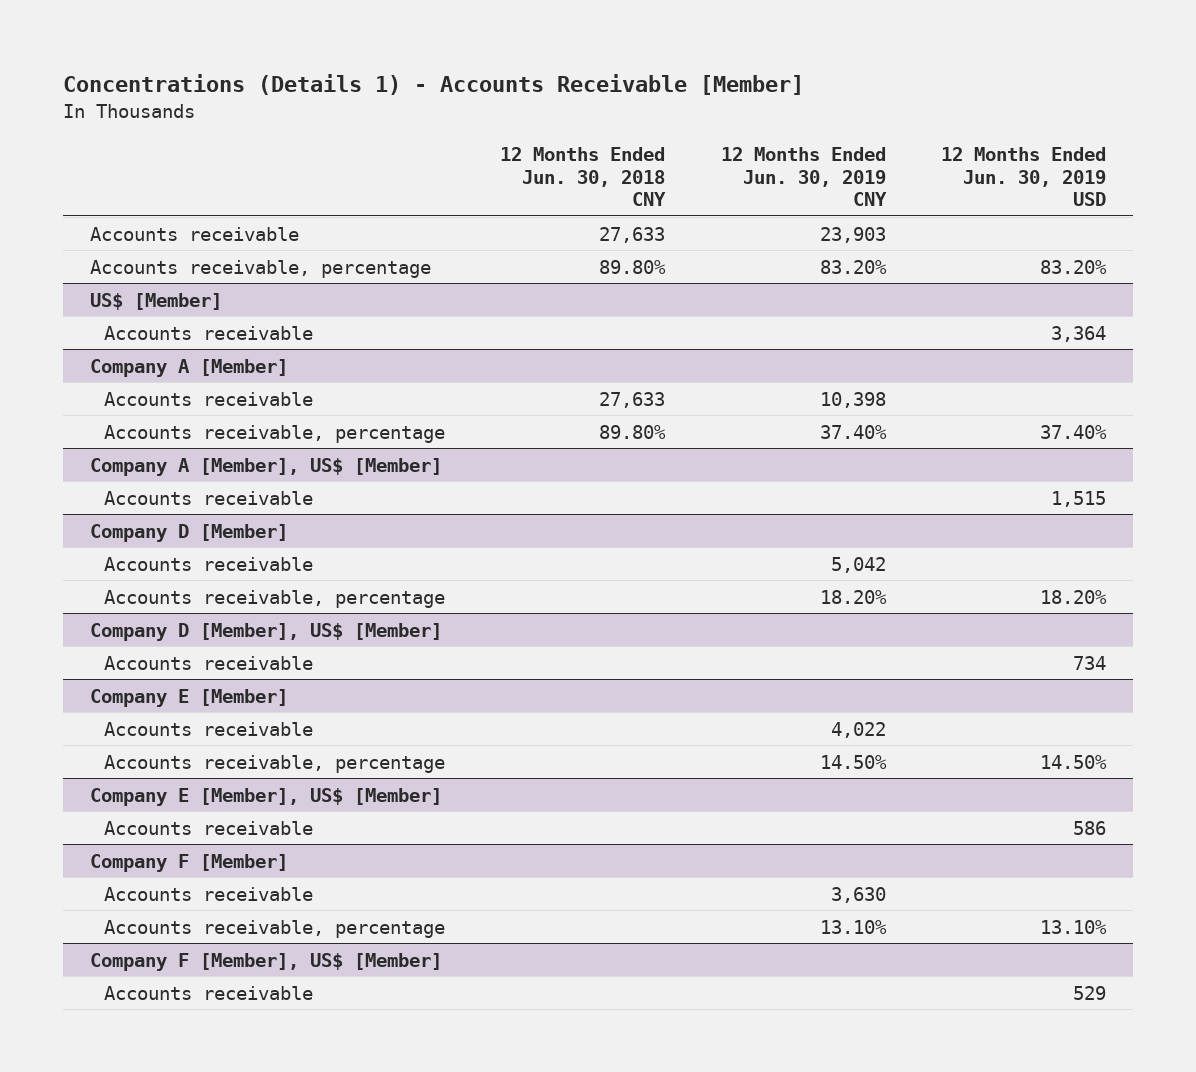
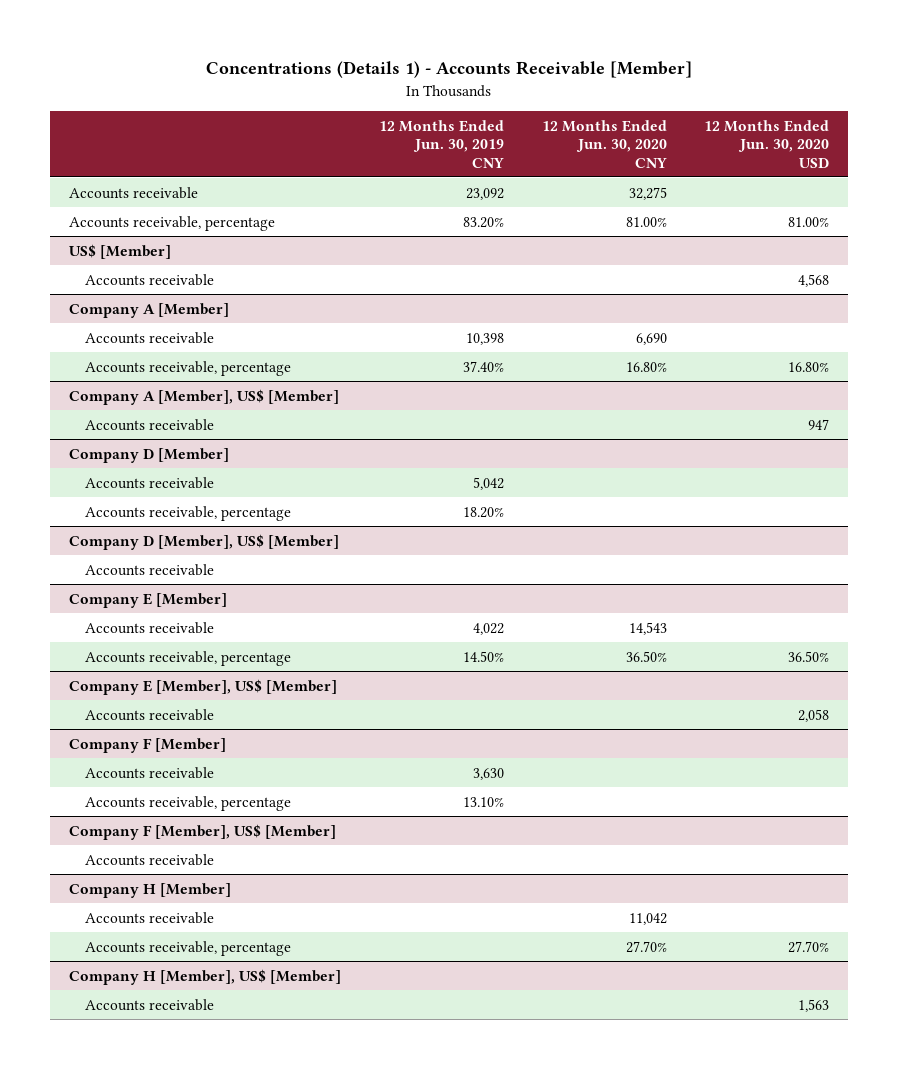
- | 12 Months Ended Jun. 30, 2018 CNY | 12 Months Ended Jun. 30, 2019 CNY | 12 Months Ended Jun. 30, 2019 USD
+ | 12 Months Ended Jun. 30, 2019 CNY | 12 Months Ended Jun. 30, 2020 CNY | 12 Months Ended Jun. 30, 2020 USD
- Accounts receivable | 27,633 | 23,903 |
+ Accounts receivable | 23,092 | 32,275 |
+ Company H [Member]
+ Accounts receivable | | 11,042 |
+ Accounts receivable, percentage | | 27.70% | 27.70%
+ Company H [Member], US$ [Member]
+ Accounts receivable | | | 1,563

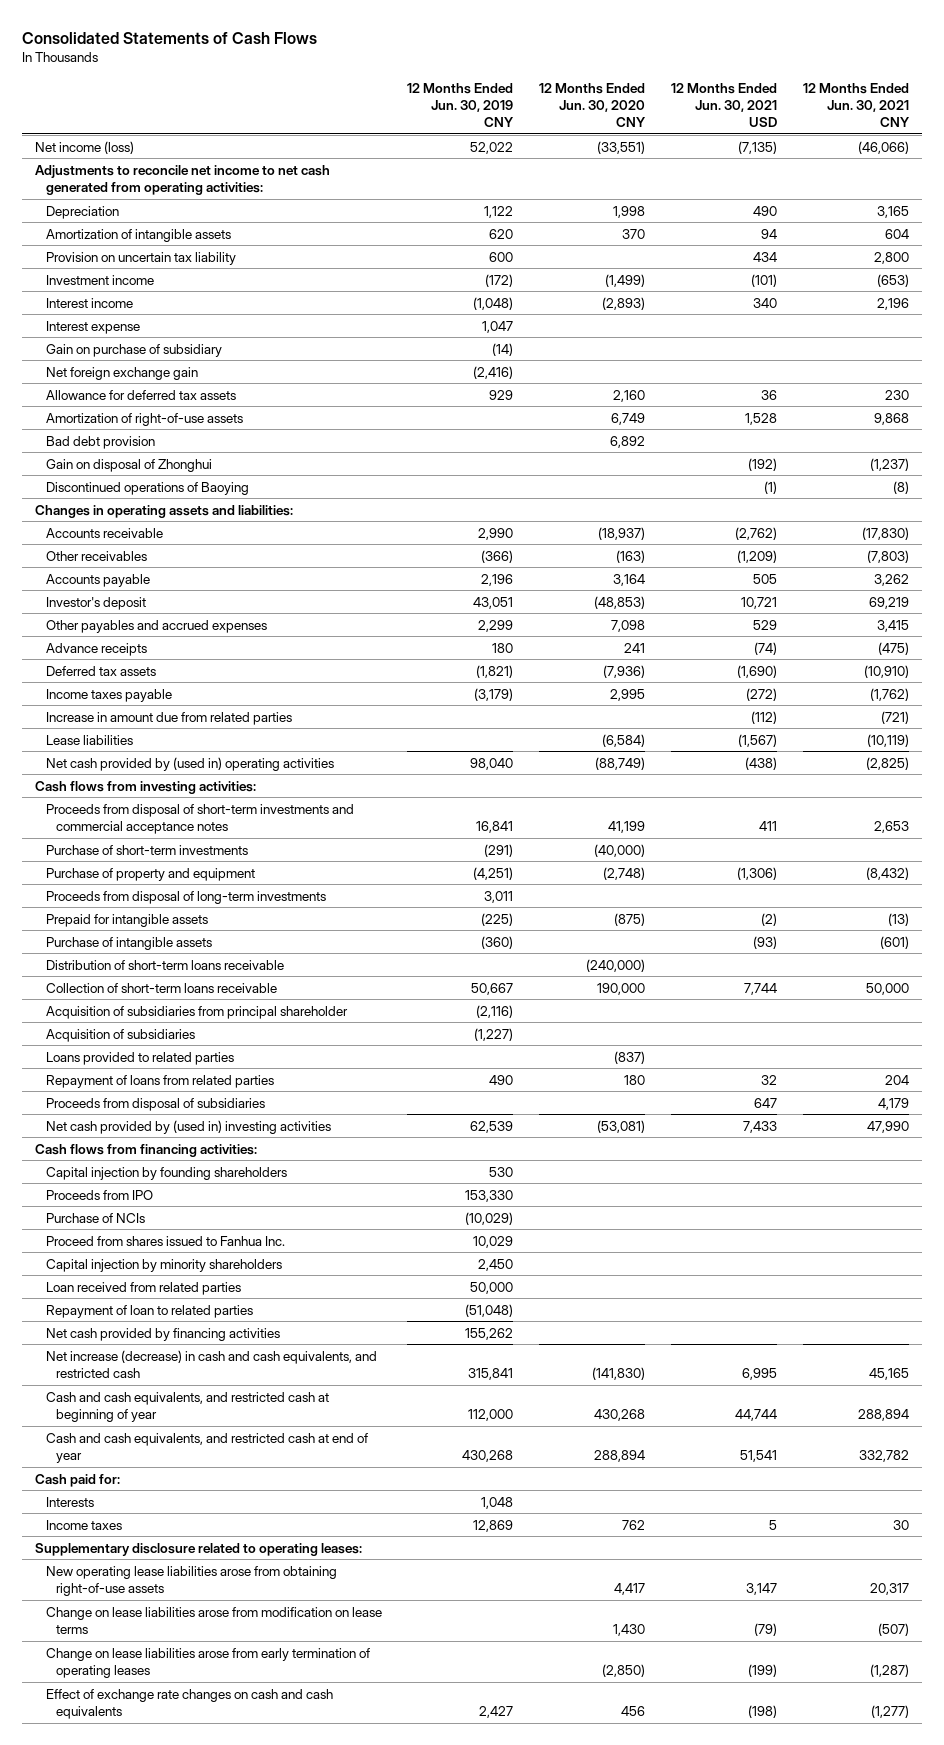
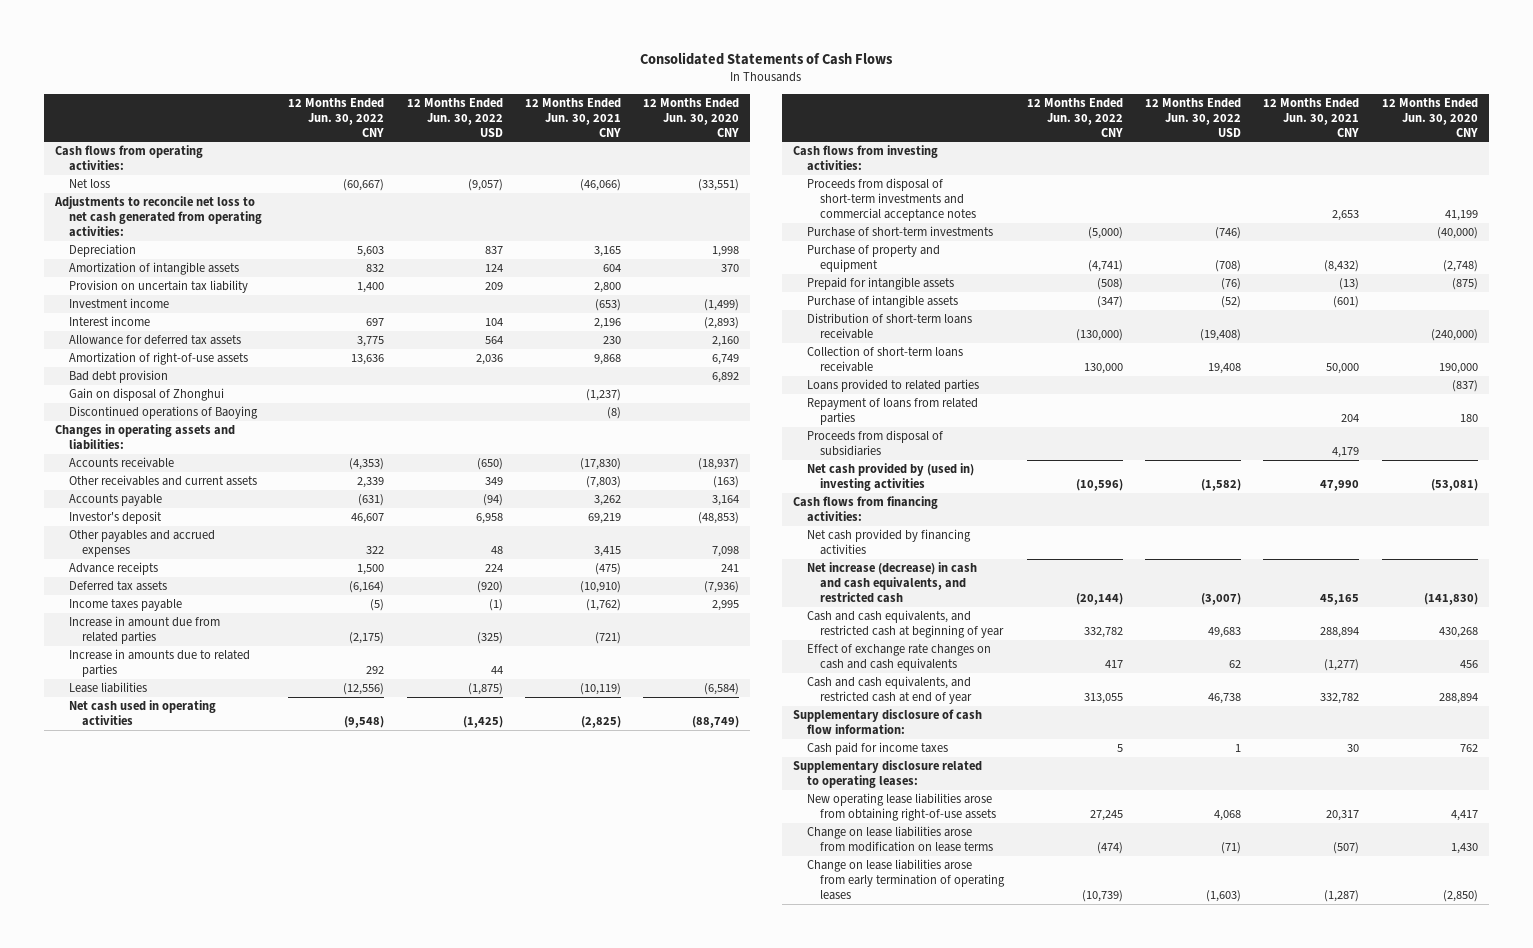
- | 12 Months Ended Jun. 30, 2019 CNY | 12 Months Ended Jun. 30, 2020 CNY | 12 Months Ended Jun. 30, 2021 USD | 12 Months Ended Jun. 30, 2021 CNY
+ | 12 Months Ended Jun. 30, 2022 CNY | 12 Months Ended Jun. 30, 2022 USD | 12 Months Ended Jun. 30, 2021 CNY | 12 Months Ended Jun. 30, 2020 CNY
- Net income (loss) | 52,022 | (33,551) | (7,135) | (46,066)
- Adjustments to reconcile net income to net cash generated from operating activities:
+ Cash flows from operating activities:
+ Net loss | (60,667) | (9,057) | (46,066) | (33,551)
+ Adjustments to reconcile net loss to net cash generated from operating activities:
- Interest expense | 1,047 | | |
- Gain on purchase of subsidiary | (14) | | |
- Net foreign exchange gain | (2,416) | | |
- Other receivables | (366) | (163) | (1,209) | (7,803)
+ Other receivables and current assets | 2,339 | 349 | (7,803) | (163)
+ Increase in amounts due to related parties | 292 | 44 | |
- Net cash provided by (used in) operating activities | 98,040 | (88,749) | (438) | (2,825)
+ Net cash used in operating activities | (9,548) | (1,425) | (2,825) | (88,749)
- Proceeds from disposal of long-term investments | 3,011 | | |
- Acquisition of subsidiaries from principal shareholder | (2,116) | | |
- Acquisition of subsidiaries | (1,227) | | |
- Capital injection by founding shareholders | 530 | | |
- Proceeds from IPO | 153,330 | | |
- Purchase of NCIs | (10,029) | | |
- Proceed from shares issued to Fanhua Inc. | 10,029 | | |
- Capital injection by minority shareholders | 2,450 | | |
- Loan received from related parties | 50,000 | | |
- Repayment of loan to related parties | (51,048) | | |
moved up: Effect of exchange rate changes on cash and cash equivalents | 417 | 62 | (1,277) | 456
- Cash paid for:
- Interests | 1,048 | | |
- Income taxes | 12,869 | 762 | 5 | 30
+ Supplementary disclosure of cash flow information:
+ Cash paid for income taxes | 5 | 1 | 30 | 762

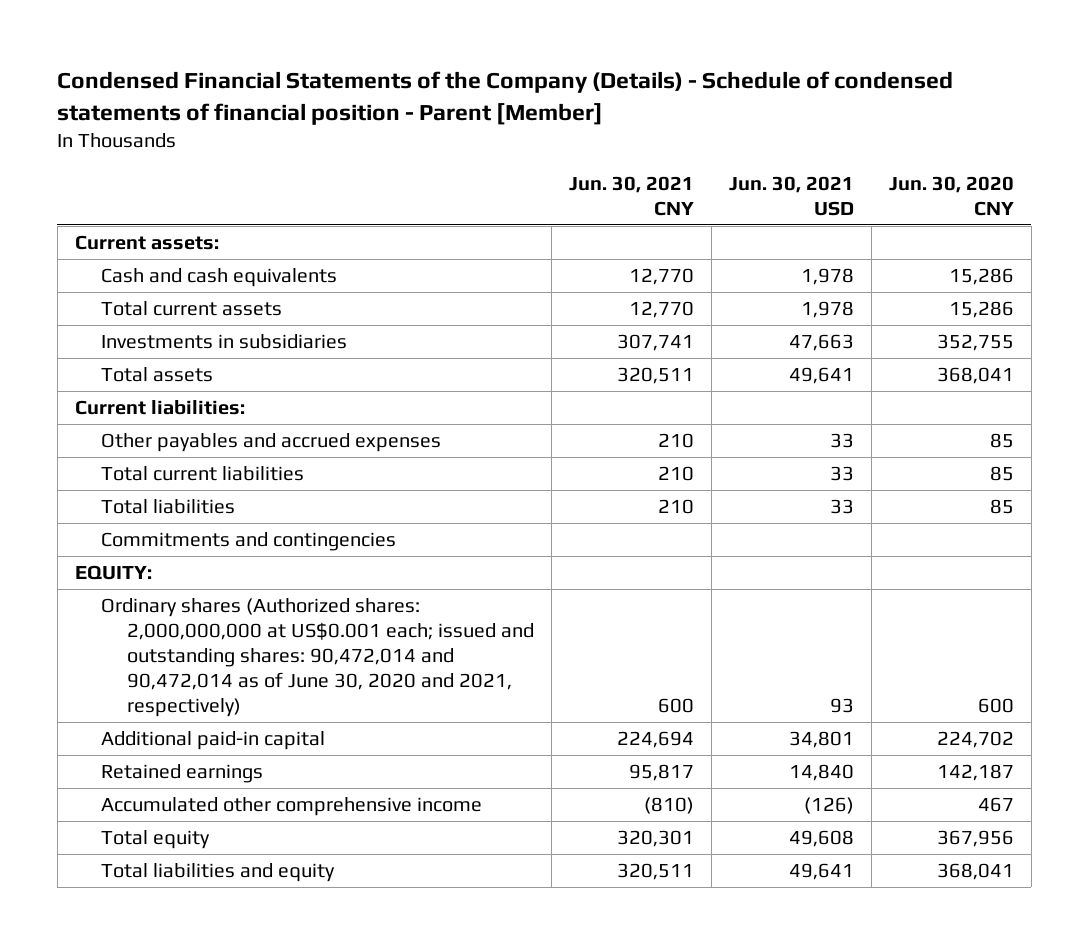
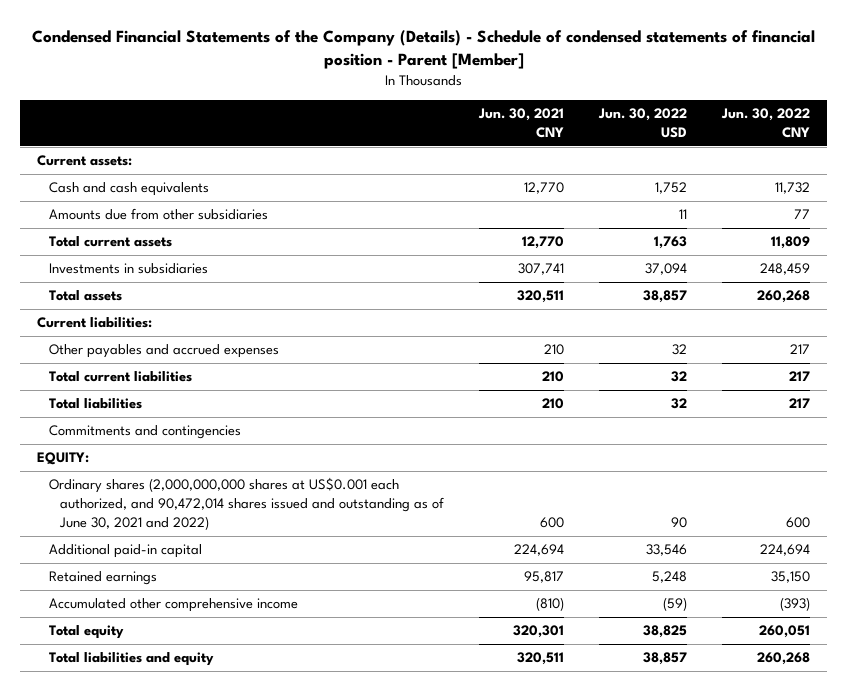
- | Jun. 30, 2021 CNY | Jun. 30, 2021 USD | Jun. 30, 2020 CNY
+ | Jun. 30, 2021 CNY | Jun. 30, 2022 USD | Jun. 30, 2022 CNY
+ Amounts due from other subsidiaries | | 11 | 77
- Ordinary shares (Authorized shares: 2,000,000,000 at US$0.001 each; issued and outstanding shares: 90,472,014 and 90,472,014 as of June 30, 2020 and 2021, respectively) | 600 | 93 | 600
+ Ordinary shares (2,000,000,000 shares at US$0.001 each authorized, and 90,472,014 shares issued and outstanding as of June 30, 2021 and 2022) | 600 | 90 | 600

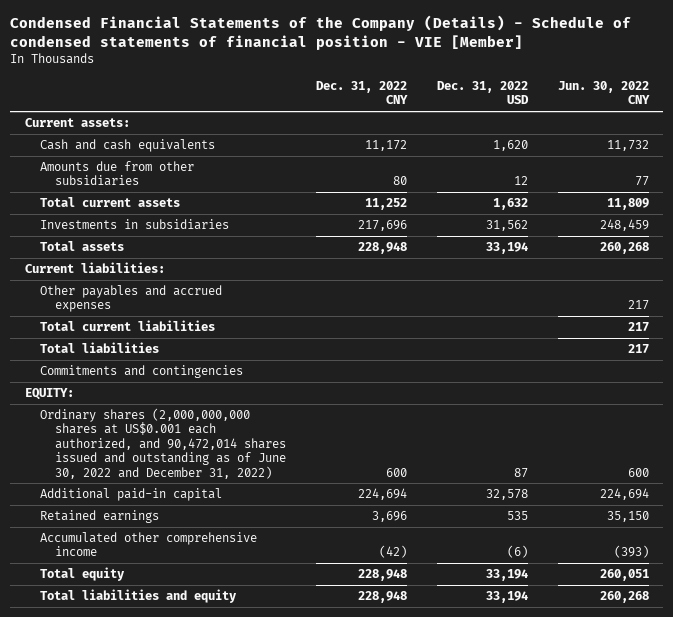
- Condensed Financial Statements of the Company (Details) - Schedule of condensed statements of financial position - Parent [Member]
+ Condensed Financial Statements of the Company (Details) - Schedule of condensed statements of financial position - VIE [Member]
- | Jun. 30, 2021 CNY | Jun. 30, 2022 USD | Jun. 30, 2022 CNY
+ | Dec. 31, 2022 CNY | Dec. 31, 2022 USD | Jun. 30, 2022 CNY
- Ordinary shares (2,000,000,000 shares at US$0.001 each authorized, and 90,472,014 shares issued and outstanding as of June 30, 2021 and 2022) | 600 | 90 | 600
+ Ordinary shares (2,000,000,000 shares at US$0.001 each authorized, and 90,472,014 shares issued and outstanding as of June 30, 2022 and December 31, 2022) | 600 | 87 | 600

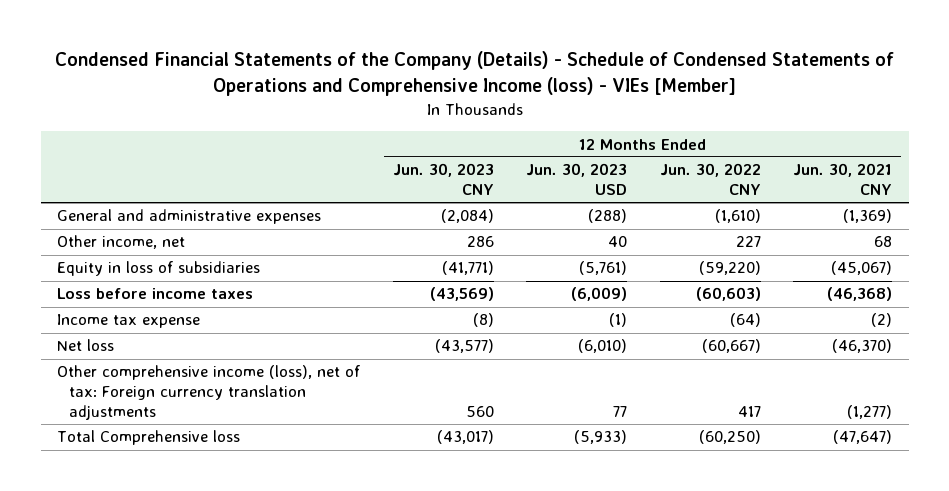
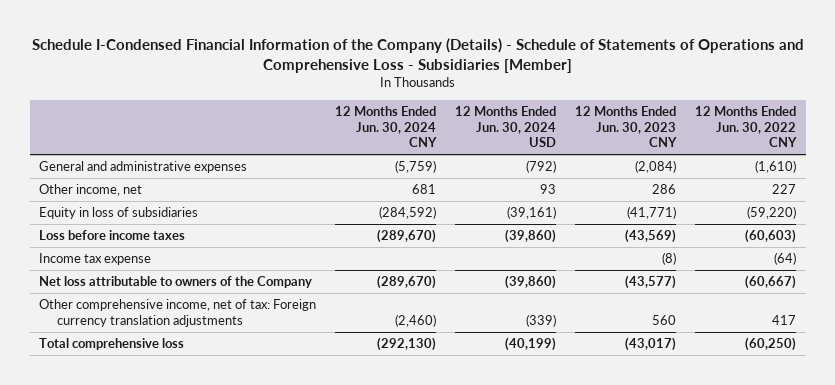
- Condensed Financial Statements of the Company (Details) - Schedule of Condensed Statements of Operations and Comprehensive Income (loss) - VIEs [Member]
+ Schedule I-Condensed Financial Information of the Company (Details) - Schedule of Statements of Operations and Comprehensive Loss - Subsidiaries [Member]
- | 12 Months Ended Jun. 30, 2023 CNY | 12 Months Ended Jun. 30, 2023 USD | 12 Months Ended Jun. 30, 2022 CNY | 12 Months Ended Jun. 30, 2021 CNY
+ | 12 Months Ended Jun. 30, 2024 CNY | 12 Months Ended Jun. 30, 2024 USD | 12 Months Ended Jun. 30, 2023 CNY | 12 Months Ended Jun. 30, 2022 CNY
- Net loss | (43,577) | (6,010) | (60,667) | (46,370)
- Other comprehensive income (loss), net of tax: Foreign currency translation adjustments | 560 | 77 | 417 | (1,277)
- Total Comprehensive loss | (43,017) | (5,933) | (60,250) | (47,647)
+ Net loss attributable to owners of the Company | (289,670) | (39,860) | (43,577) | (60,667)
+ Other comprehensive income, net of tax: Foreign currency translation adjustments | (2,460) | (339) | 560 | 417
+ Total comprehensive loss | (292,130) | (40,199) | (43,017) | (60,250)

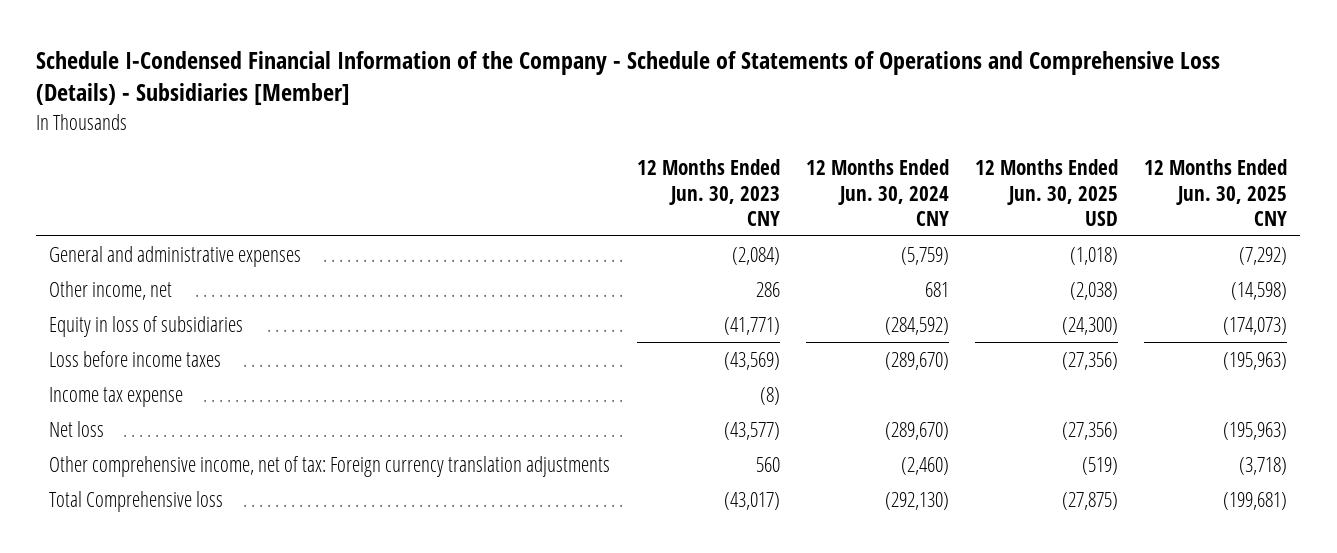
- Schedule I-Condensed Financial Information of the Company (Details) - Schedule of Statements of Operations and Comprehensive Loss - Subsidiaries [Member]
+ Schedule I-Condensed Financial Information of the Company - Schedule of Statements of Operations and Comprehensive Loss (Details) - Subsidiaries [Member]
- | 12 Months Ended Jun. 30, 2024 CNY | 12 Months Ended Jun. 30, 2024 USD | 12 Months Ended Jun. 30, 2023 CNY | 12 Months Ended Jun. 30, 2022 CNY
+ | 12 Months Ended Jun. 30, 2023 CNY | 12 Months Ended Jun. 30, 2024 CNY | 12 Months Ended Jun. 30, 2025 USD | 12 Months Ended Jun. 30, 2025 CNY
- Net loss attributable to owners of the Company | (289,670) | (39,860) | (43,577) | (60,667)
+ Net loss | (43,577) | (289,670) | (27,356) | (195,963)
- Total comprehensive loss | (292,130) | (40,199) | (43,017) | (60,250)
+ Total Comprehensive loss | (43,017) | (292,130) | (27,875) | (199,681)

